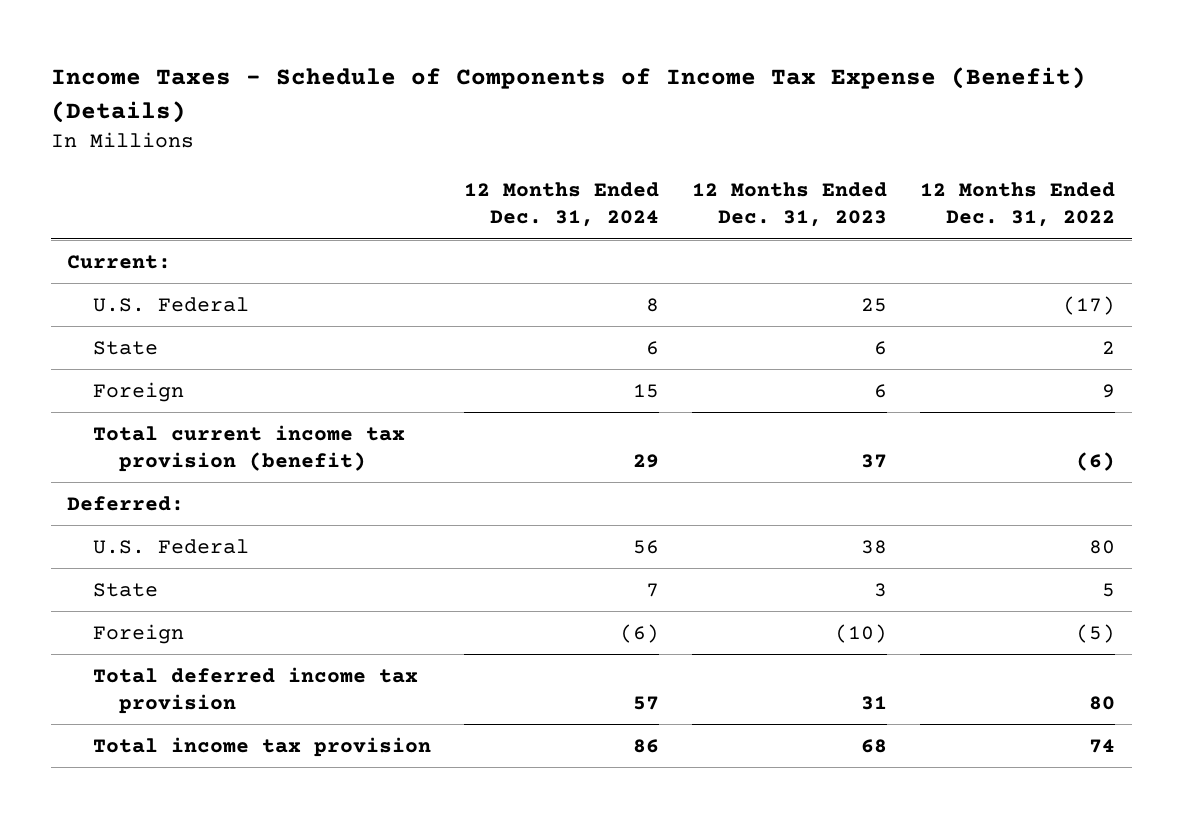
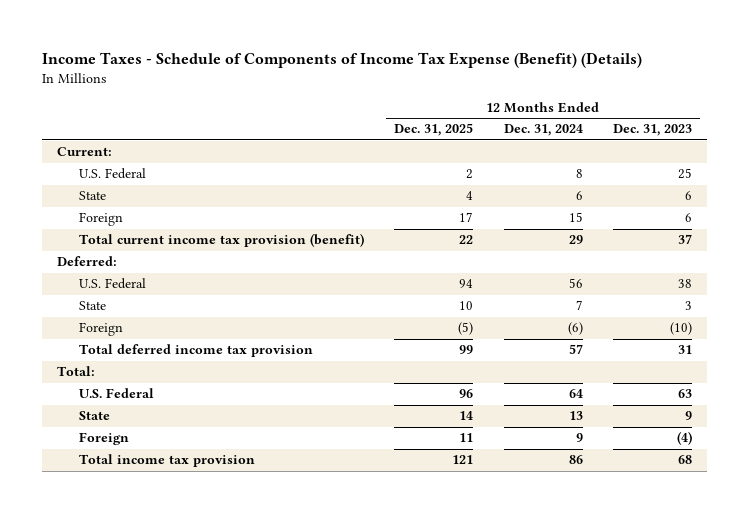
- | 12 Months Ended Dec. 31, 2024 | 12 Months Ended Dec. 31, 2023 | 12 Months Ended Dec. 31, 2022
+ | 12 Months Ended Dec. 31, 2025 | 12 Months Ended Dec. 31, 2024 | 12 Months Ended Dec. 31, 2023
+ Total:
+ U.S. Federal | 96 | 64 | 63
+ State | 14 | 13 | 9
+ Foreign | 11 | 9 | (4)

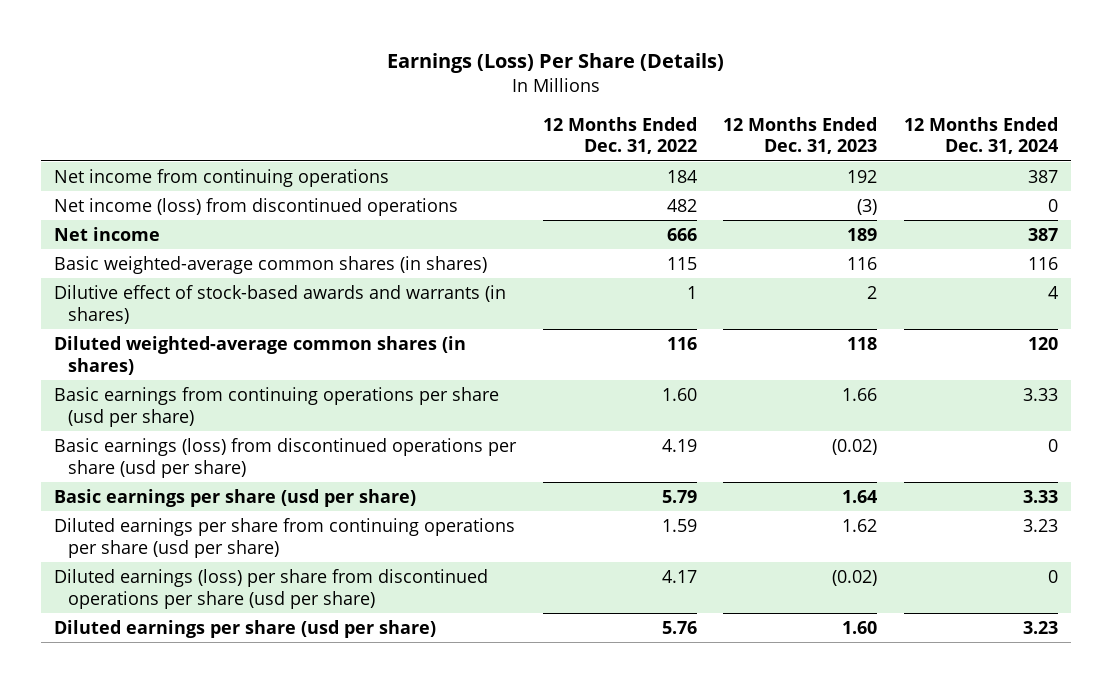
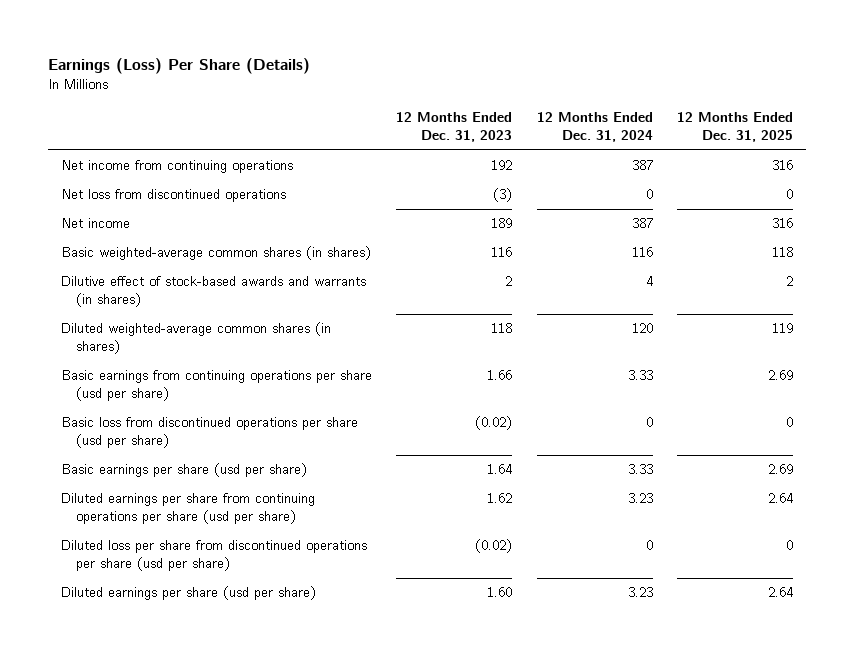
- | 12 Months Ended Dec. 31, 2022 | 12 Months Ended Dec. 31, 2023 | 12 Months Ended Dec. 31, 2024
+ | 12 Months Ended Dec. 31, 2023 | 12 Months Ended Dec. 31, 2024 | 12 Months Ended Dec. 31, 2025
- Net income (loss) from discontinued operations | 482 | (3) | 0
+ Net loss from discontinued operations | (3) | 0 | 0
- Basic earnings (loss) from discontinued operations per share (usd per share) | 4.19 | (0.02) | 0
+ Basic loss from discontinued operations per share (usd per share) | (0.02) | 0 | 0
- Diluted earnings (loss) per share from discontinued operations per share (usd per share) | 4.17 | (0.02) | 0
+ Diluted loss per share from discontinued operations per share (usd per share) | (0.02) | 0 | 0

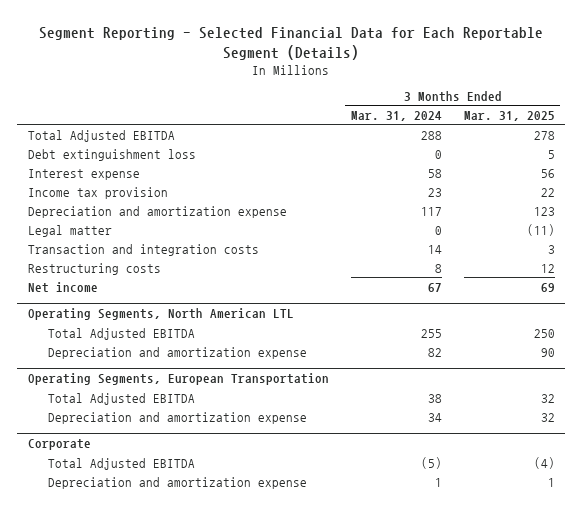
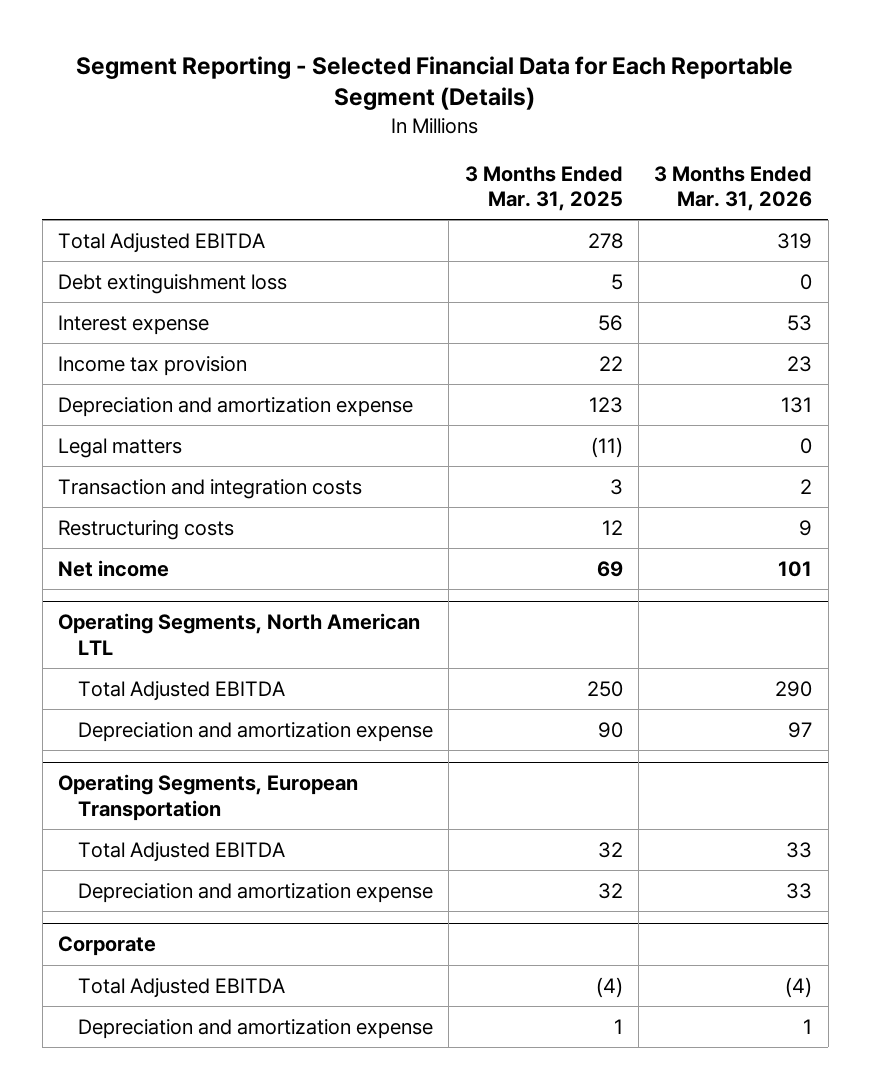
- | 3 Months Ended Mar. 31, 2024 | 3 Months Ended Mar. 31, 2025
+ | 3 Months Ended Mar. 31, 2025 | 3 Months Ended Mar. 31, 2026
- Legal matter | 0 | (11)
+ Legal matters | (11) | 0

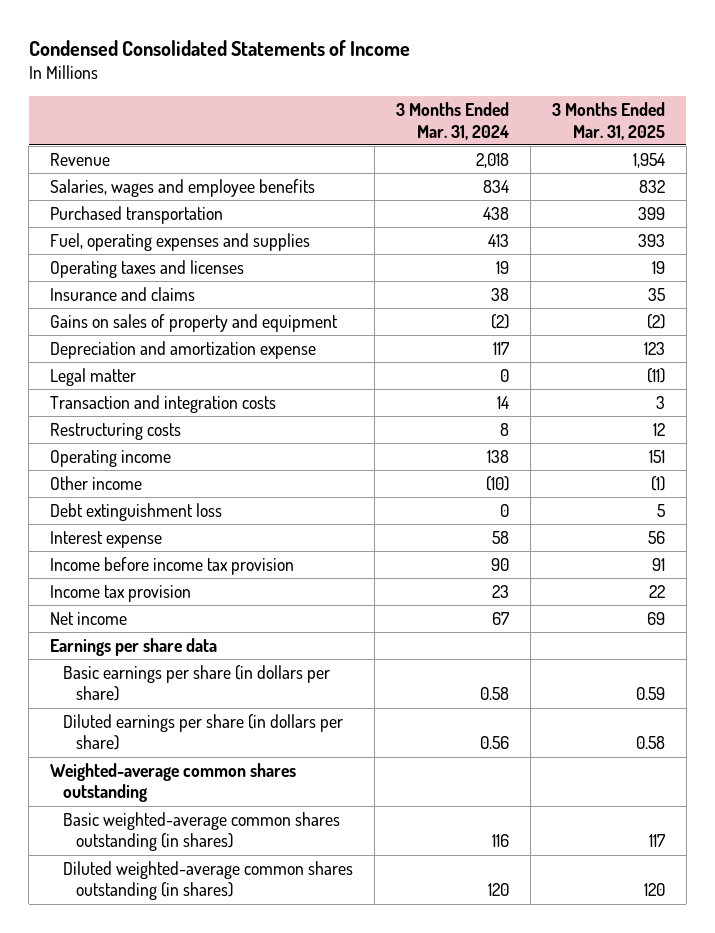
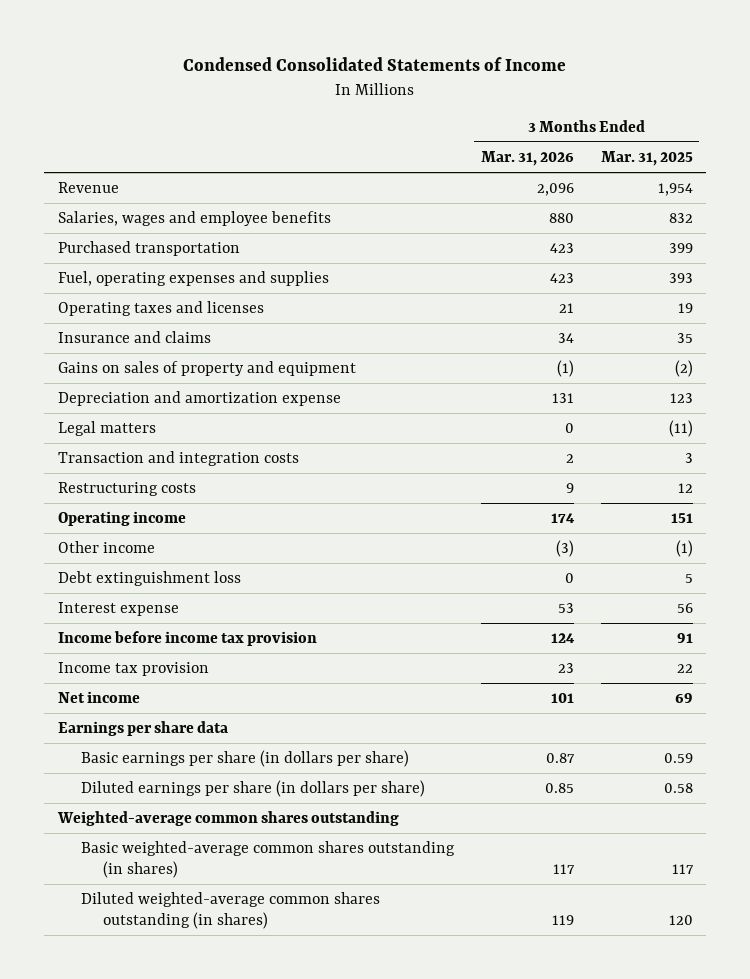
- | 3 Months Ended Mar. 31, 2024 | 3 Months Ended Mar. 31, 2025
+ | 3 Months Ended Mar. 31, 2026 | 3 Months Ended Mar. 31, 2025
- Legal matter | 0 | (11)
+ Legal matters | 0 | (11)

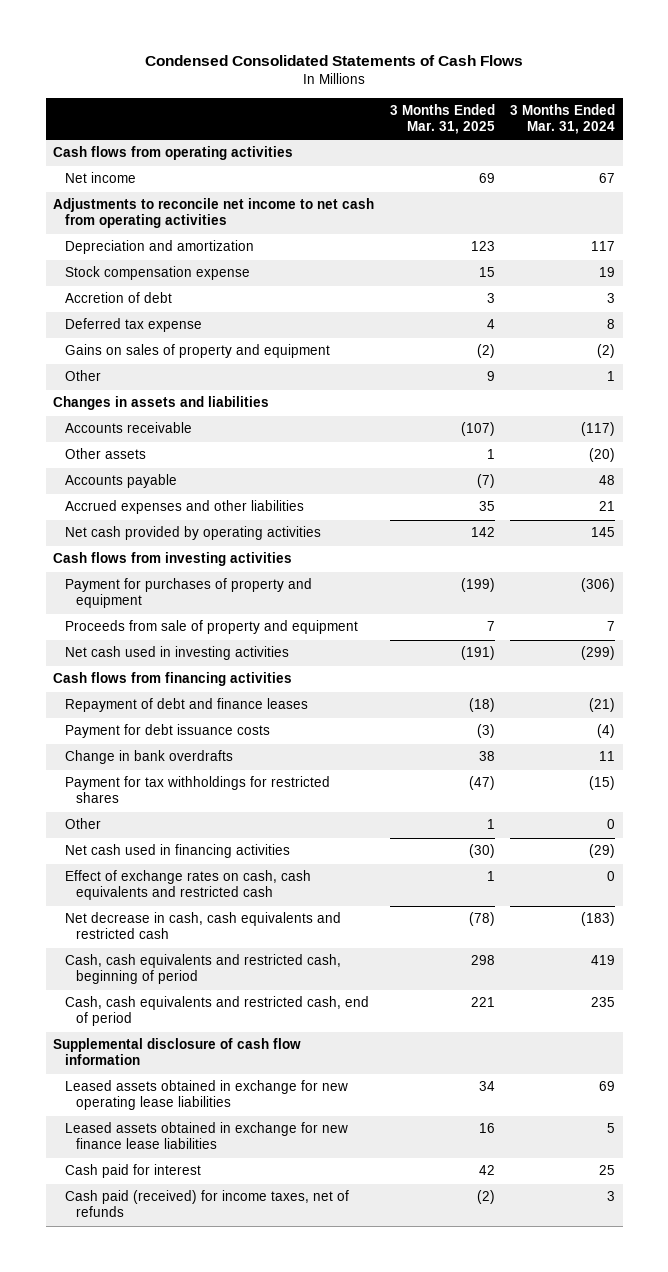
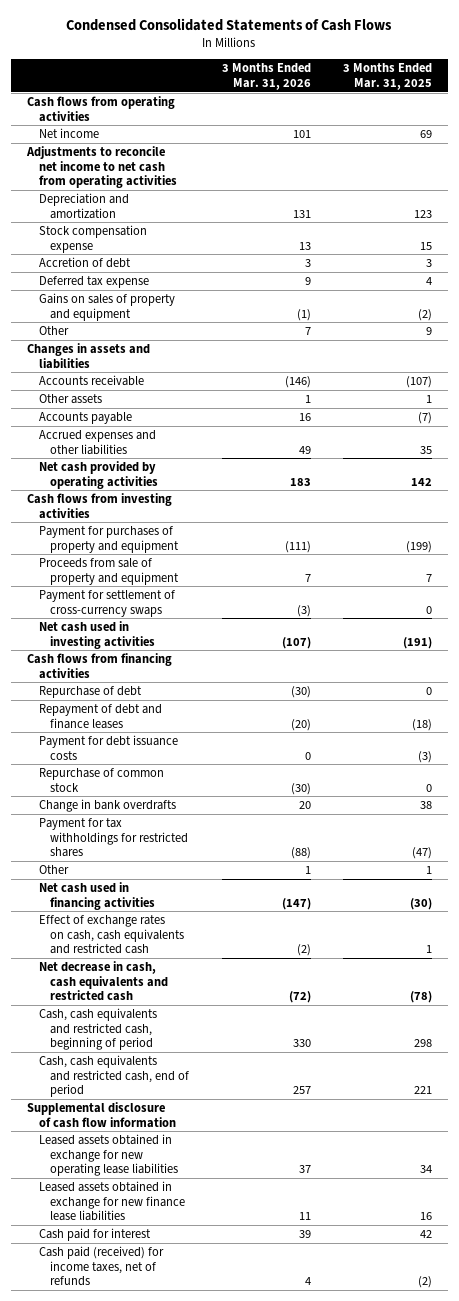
- | 3 Months Ended Mar. 31, 2025 | 3 Months Ended Mar. 31, 2024
+ | 3 Months Ended Mar. 31, 2026 | 3 Months Ended Mar. 31, 2025
+ Payment for settlement of cross-currency swaps | (3) | 0
+ Repurchase of debt | (30) | 0
+ Repurchase of common stock | (30) | 0

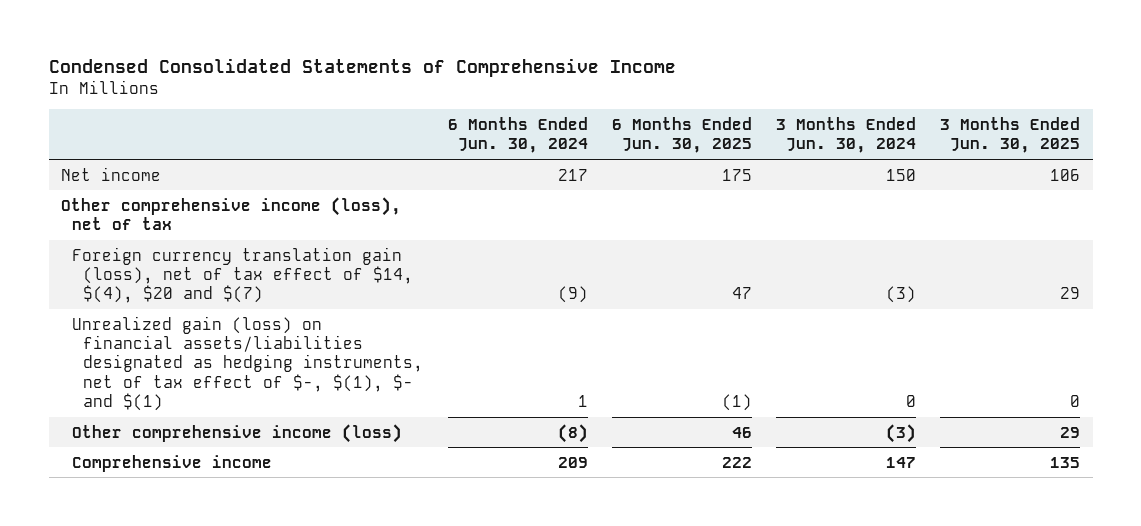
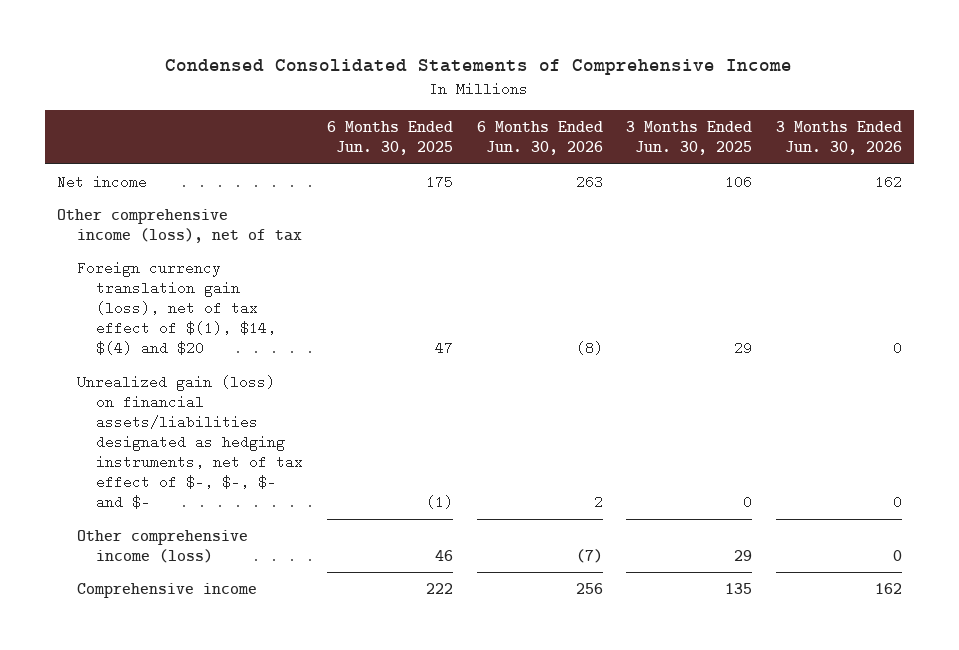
- | 6 Months Ended Jun. 30, 2024 | 6 Months Ended Jun. 30, 2025 | 3 Months Ended Jun. 30, 2024 | 3 Months Ended Jun. 30, 2025
+ | 6 Months Ended Jun. 30, 2025 | 6 Months Ended Jun. 30, 2026 | 3 Months Ended Jun. 30, 2025 | 3 Months Ended Jun. 30, 2026
- Foreign currency translation gain (loss), net of tax effect of $14, $(4), $20 and $(7) | (9) | 47 | (3) | 29
- Unrealized gain (loss) on financial assets/liabilities designated as hedging instruments, net of tax effect of $-, $(1), $- and $(1) | 1 | (1) | 0 | 0
+ Foreign currency translation gain (loss), net of tax effect of $(1), $14, $(4) and $20 | 47 | (8) | 29 | 0
+ Unrealized gain (loss) on financial assets/liabilities designated as hedging instruments, net of tax effect of $-, $-, $- and $- | (1) | 2 | 0 | 0

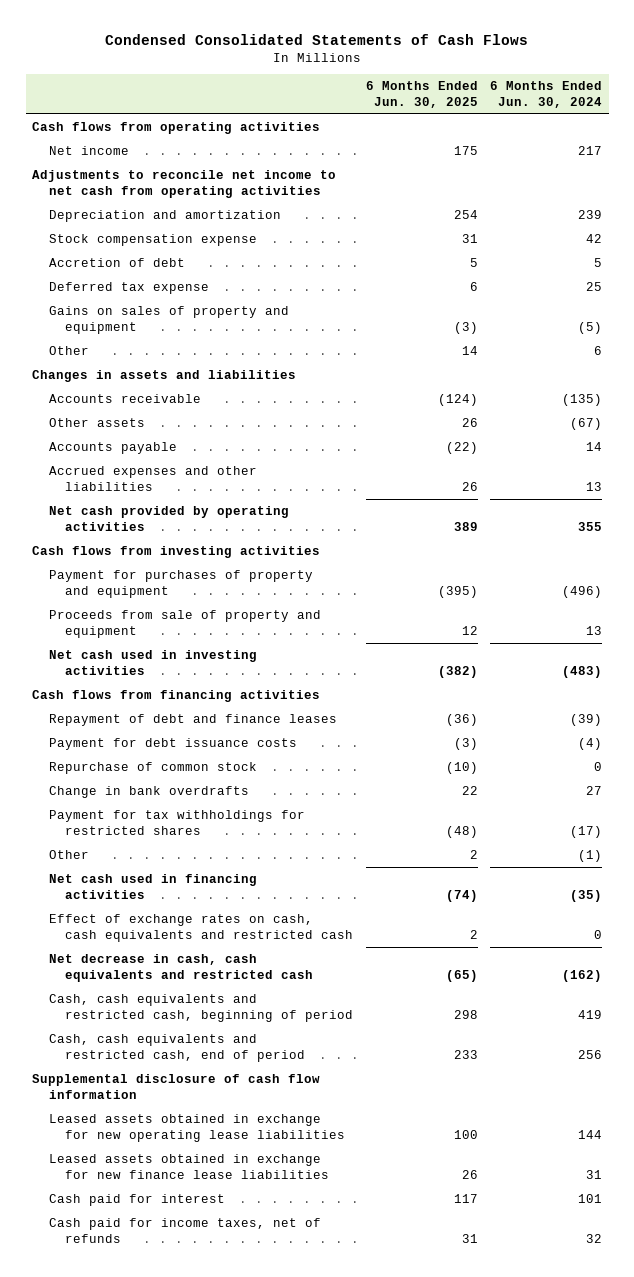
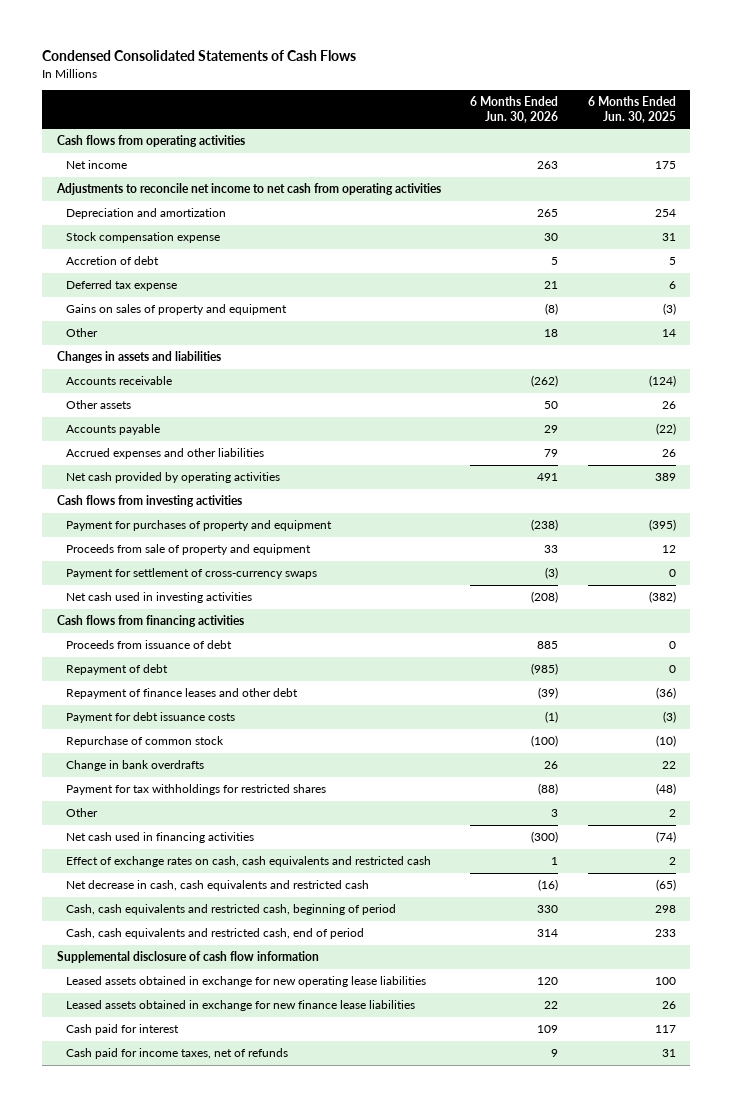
- | 6 Months Ended Jun. 30, 2025 | 6 Months Ended Jun. 30, 2024
+ | 6 Months Ended Jun. 30, 2026 | 6 Months Ended Jun. 30, 2025
+ Payment for settlement of cross-currency swaps | (3) | 0
- Repayment of debt and finance leases | (36) | (39)
+ Proceeds from issuance of debt | 885 | 0
+ Repayment of debt | (985) | 0
+ Repayment of finance leases and other debt | (39) | (36)

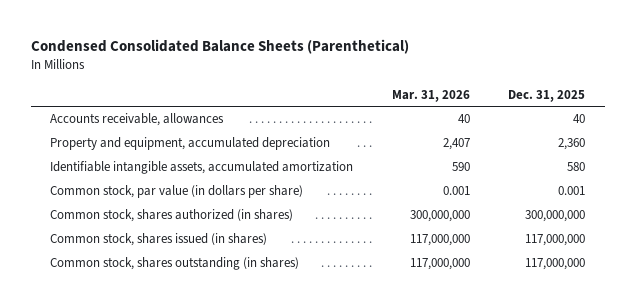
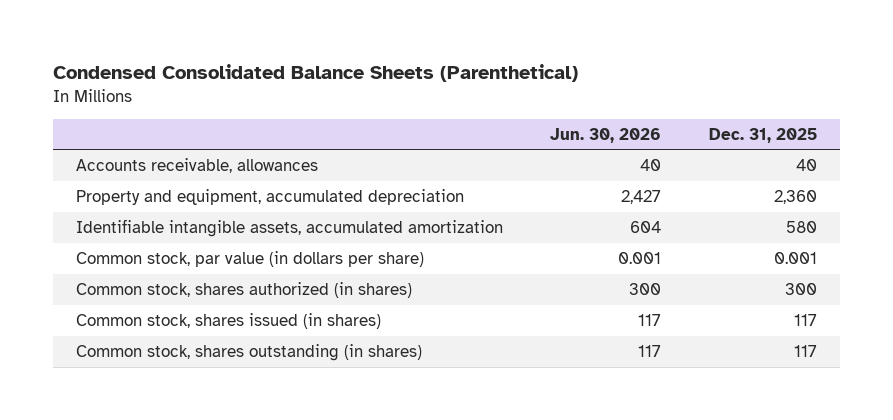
- | Mar. 31, 2026 | Dec. 31, 2025
+ | Jun. 30, 2026 | Dec. 31, 2025
- Common stock, shares authorized (in shares) | 300,000,000 | 300,000,000
- Common stock, shares issued (in shares) | 117,000,000 | 117,000,000
- Common stock, shares outstanding (in shares) | 117,000,000 | 117,000,000
+ Common stock, shares authorized (in shares) | 300 | 300
+ Common stock, shares issued (in shares) | 117 | 117
+ Common stock, shares outstanding (in shares) | 117 | 117

